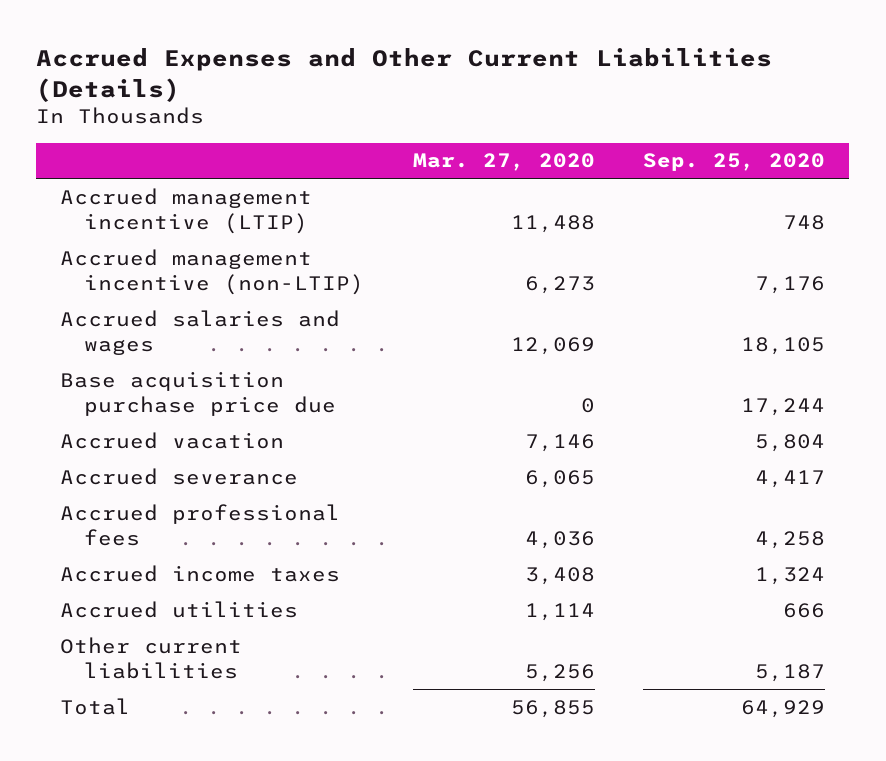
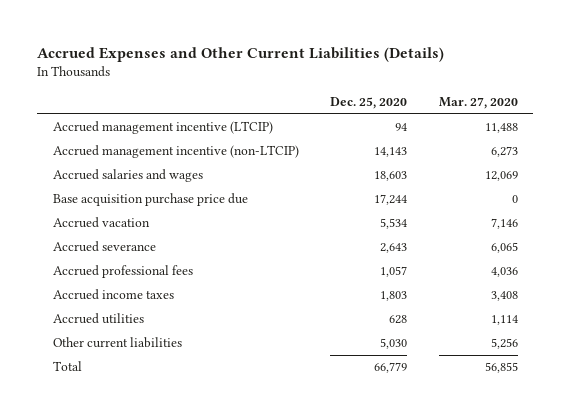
- | Mar. 27, 2020 | Sep. 25, 2020
+ | Dec. 25, 2020 | Mar. 27, 2020
- Accrued management incentive (LTIP) | 11,488 | 748
- Accrued management incentive (non-LTIP) | 6,273 | 7,176
+ Accrued management incentive (LTCIP) | 94 | 11,488
+ Accrued management incentive (non-LTCIP) | 14,143 | 6,273

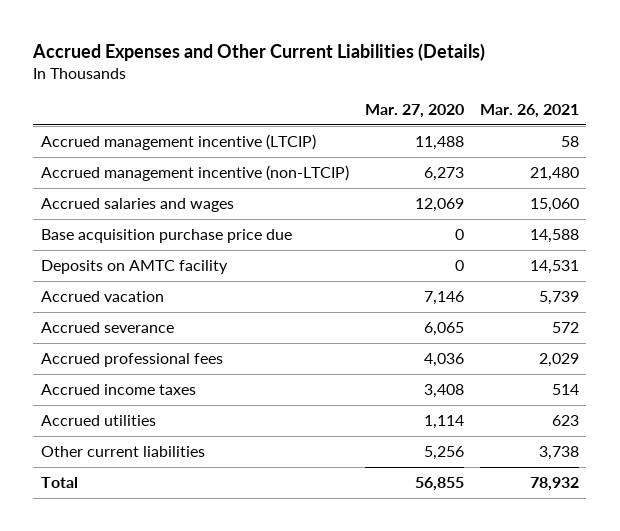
- | Dec. 25, 2020 | Mar. 27, 2020
+ | Mar. 27, 2020 | Mar. 26, 2021
+ Deposits on AMTC facility | 0 | 14,531

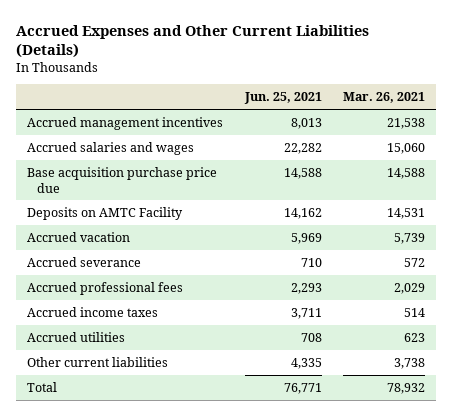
- | Mar. 27, 2020 | Mar. 26, 2021
+ | Jun. 25, 2021 | Mar. 26, 2021
- Accrued management incentive (LTCIP) | 11,488 | 58
- Accrued management incentive (non-LTCIP) | 6,273 | 21,480
+ Accrued management incentives | 8,013 | 21,538
- Deposits on AMTC facility | 0 | 14,531
+ Deposits on AMTC Facility | 14,162 | 14,531

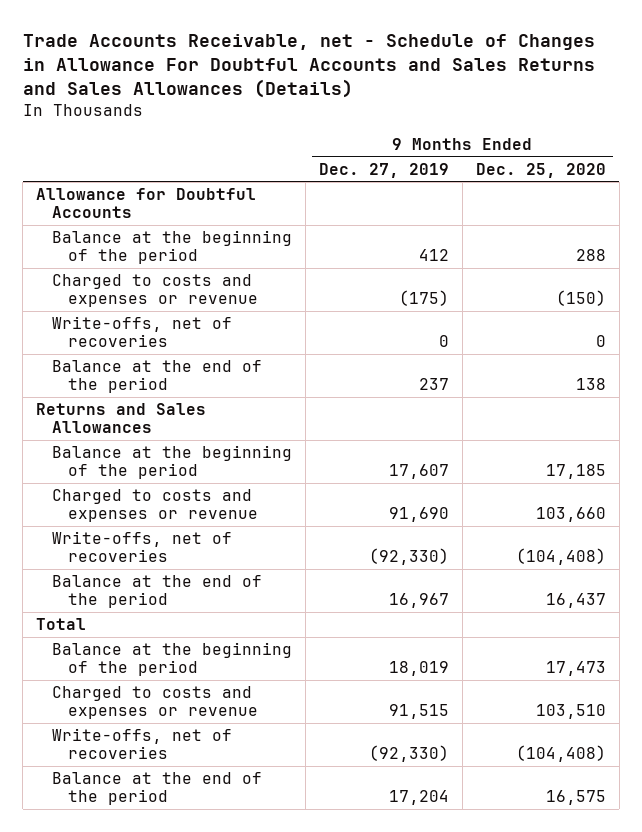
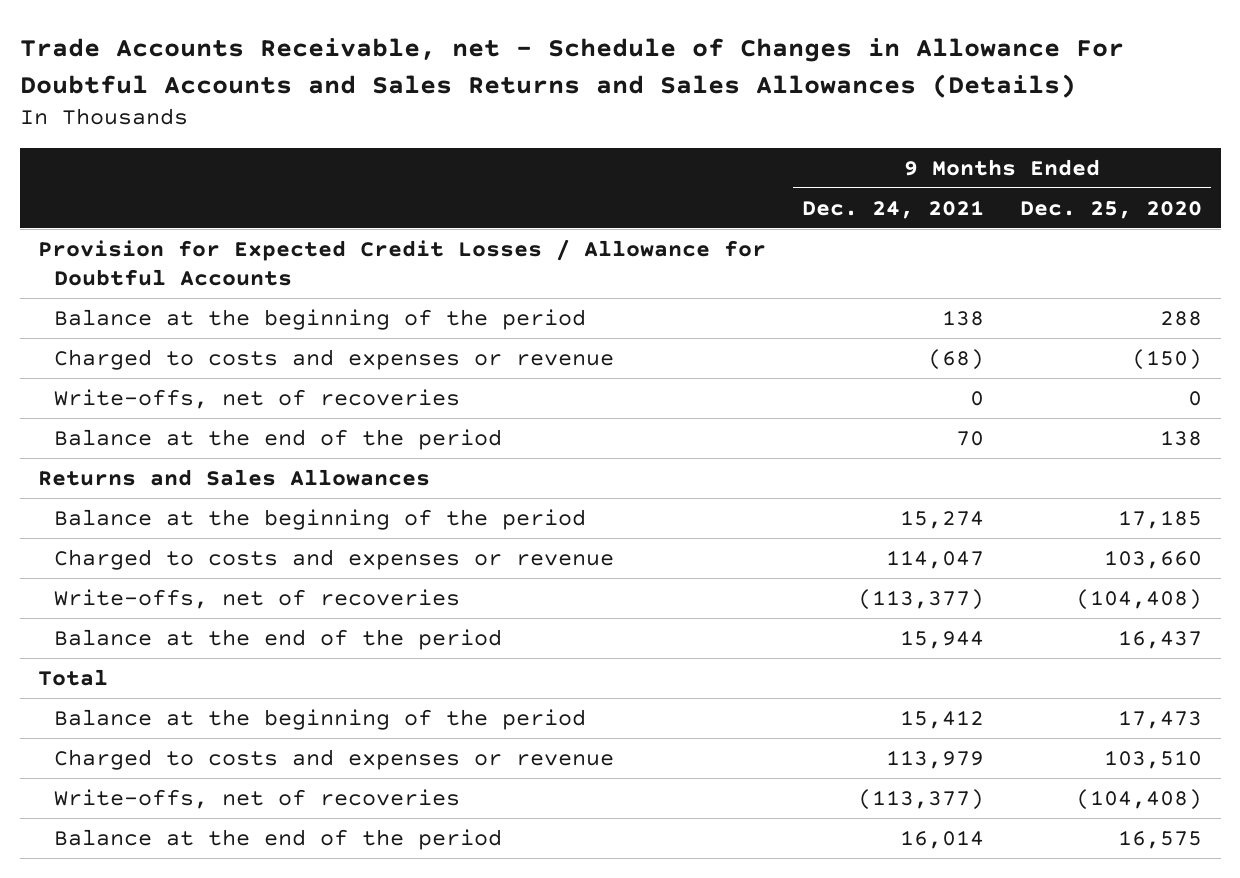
- | 9 Months Ended Dec. 27, 2019 | 9 Months Ended Dec. 25, 2020
+ | 9 Months Ended Dec. 24, 2021 | 9 Months Ended Dec. 25, 2020
- Allowance for Doubtful Accounts
+ Provision for Expected Credit Losses / Allowance for Doubtful Accounts

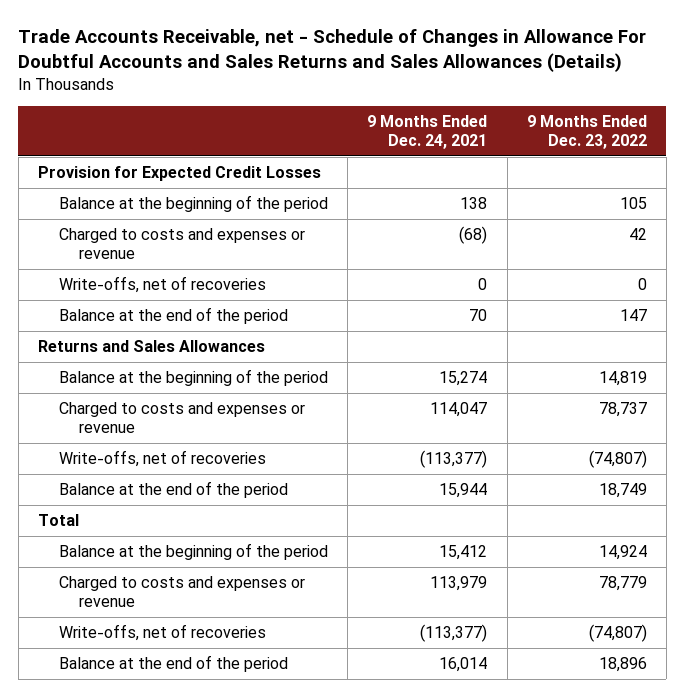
- | 9 Months Ended Dec. 24, 2021 | 9 Months Ended Dec. 25, 2020
+ | 9 Months Ended Dec. 24, 2021 | 9 Months Ended Dec. 23, 2022
- Provision for Expected Credit Losses / Allowance for Doubtful Accounts
+ Provision for Expected Credit Losses

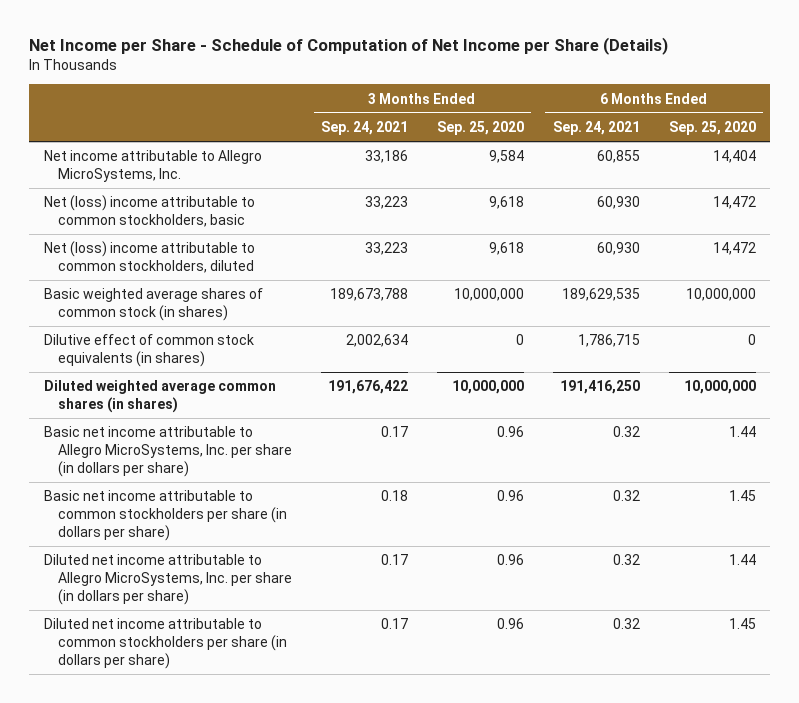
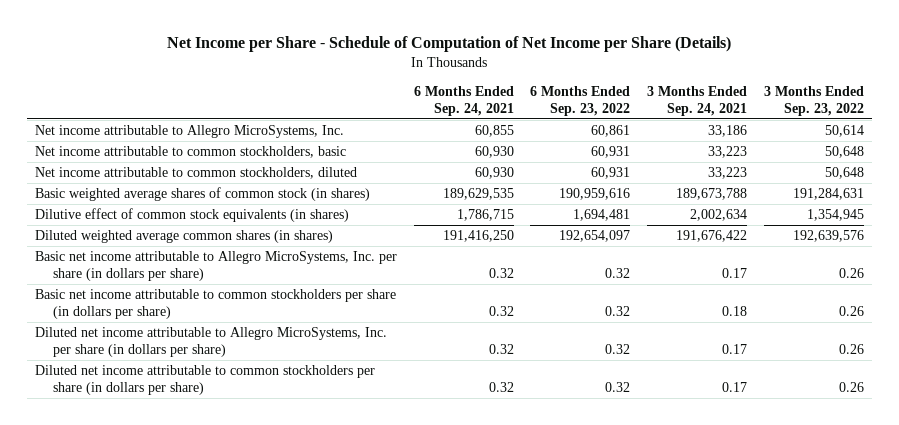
- | 3 Months Ended Sep. 24, 2021 | 3 Months Ended Sep. 25, 2020 | 6 Months Ended Sep. 24, 2021 | 6 Months Ended Sep. 25, 2020
+ | 6 Months Ended Sep. 24, 2021 | 6 Months Ended Sep. 23, 2022 | 3 Months Ended Sep. 24, 2021 | 3 Months Ended Sep. 23, 2022
- Net (loss) income attributable to common stockholders, basic | 33,223 | 9,618 | 60,930 | 14,472
- Net (loss) income attributable to common stockholders, diluted | 33,223 | 9,618 | 60,930 | 14,472
+ Net income attributable to common stockholders, basic | 60,930 | 60,931 | 33,223 | 50,648
+ Net income attributable to common stockholders, diluted | 60,930 | 60,931 | 33,223 | 50,648

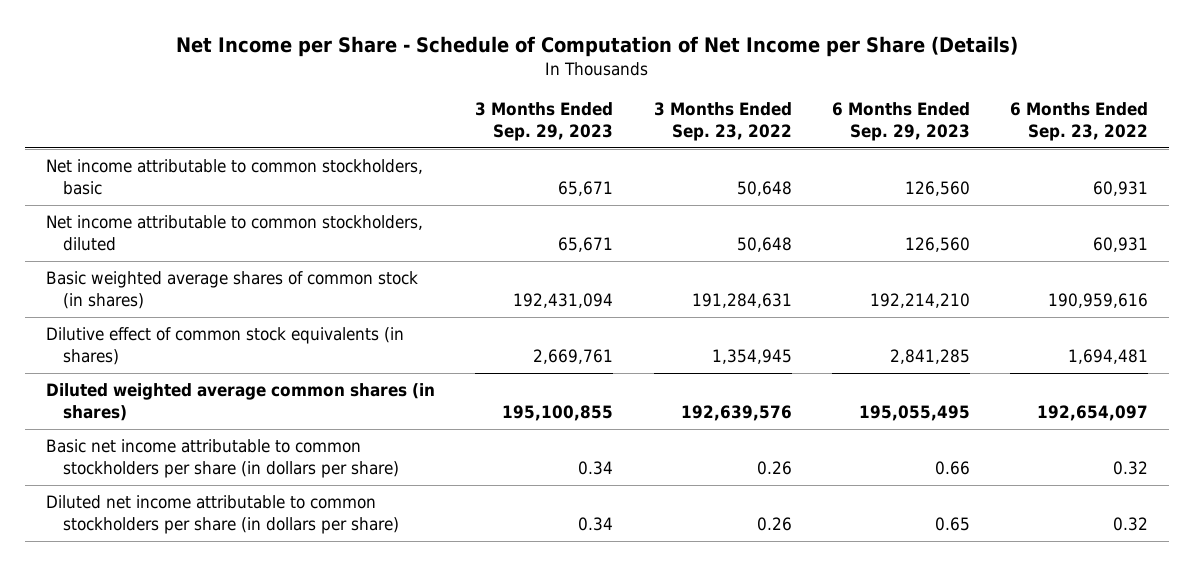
- | 6 Months Ended Sep. 24, 2021 | 6 Months Ended Sep. 23, 2022 | 3 Months Ended Sep. 24, 2021 | 3 Months Ended Sep. 23, 2022
+ | 3 Months Ended Sep. 29, 2023 | 3 Months Ended Sep. 23, 2022 | 6 Months Ended Sep. 29, 2023 | 6 Months Ended Sep. 23, 2022
- Net income attributable to Allegro MicroSystems, Inc. | 60,855 | 60,861 | 33,186 | 50,614
- Basic net income attributable to Allegro MicroSystems, Inc. per share (in dollars per share) | 0.32 | 0.32 | 0.17 | 0.26
- Diluted net income attributable to Allegro MicroSystems, Inc. per share (in dollars per share) | 0.32 | 0.32 | 0.17 | 0.26

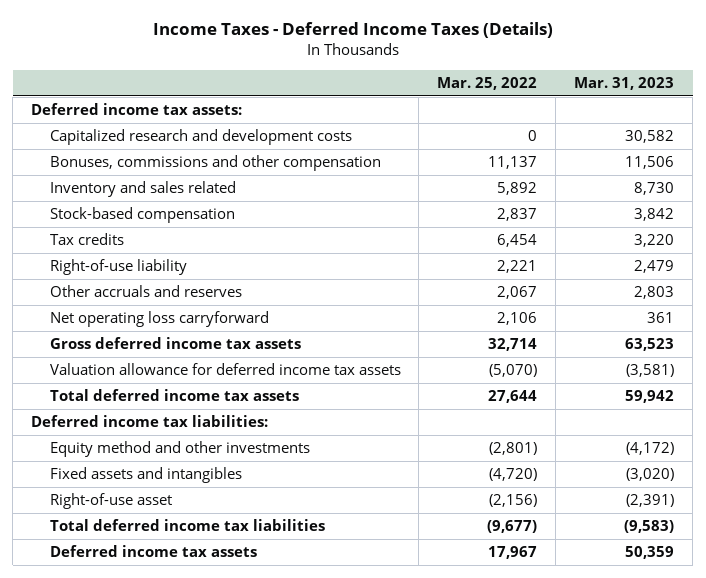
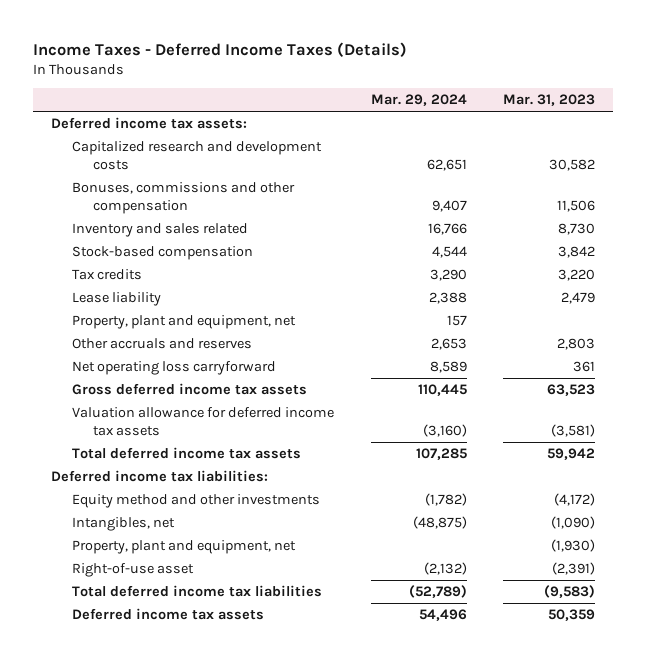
- | Mar. 25, 2022 | Mar. 31, 2023
+ | Mar. 29, 2024 | Mar. 31, 2023
- Right-of-use liability | 2,221 | 2,479
+ Lease liability | 2,388 | 2,479
+ Property, plant and equipment, net | 157 |
- Fixed assets and intangibles | (4,720) | (3,020)
+ Intangibles, net | (48,875) | (1,090)
+ Property, plant and equipment, net | | (1,930)

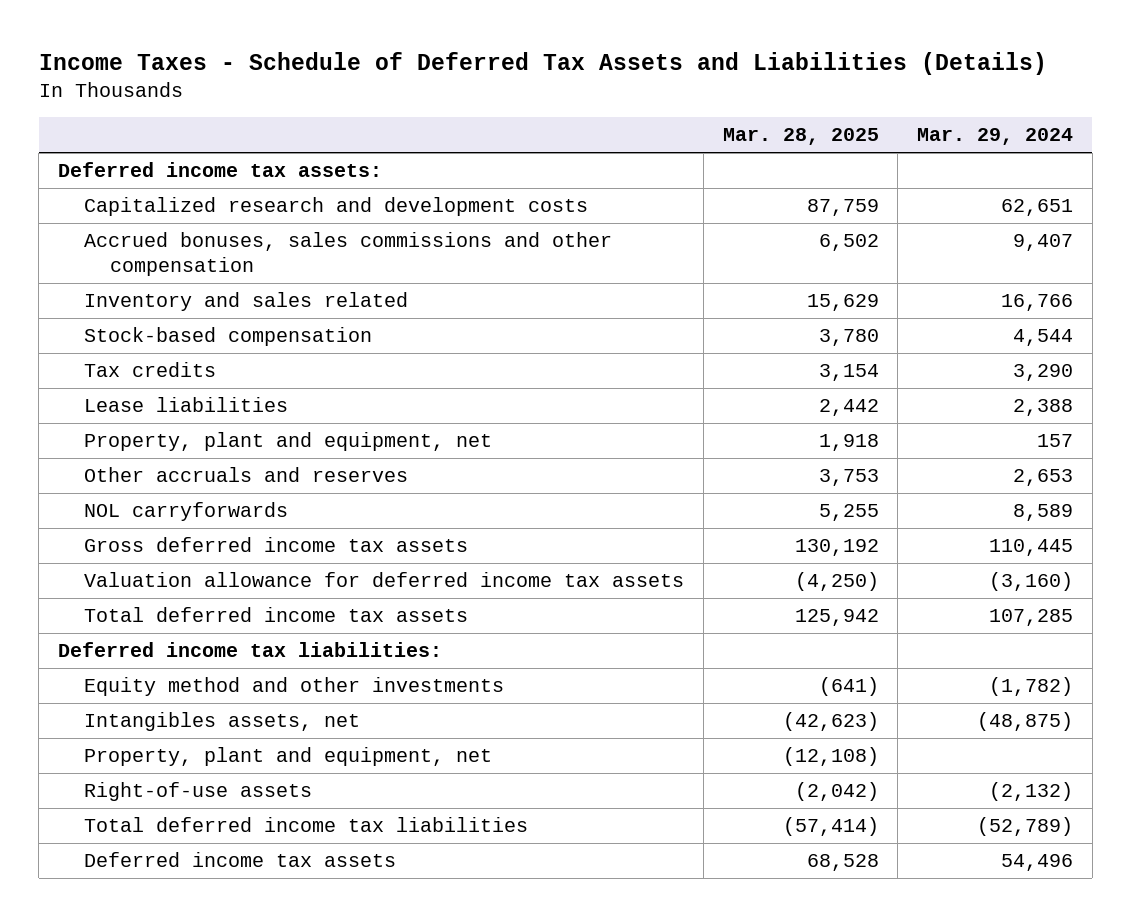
- Income Taxes - Deferred Income Taxes (Details)
+ Income Taxes - Schedule of Deferred Tax Assets and Liabilities (Details)
- | Mar. 29, 2024 | Mar. 31, 2023
+ | Mar. 28, 2025 | Mar. 29, 2024
- Bonuses, commissions and other compensation | 9,407 | 11,506
+ Accrued bonuses, sales commissions and other compensation | 6,502 | 9,407
- Lease liability | 2,388 | 2,479
+ Lease liabilities | 2,442 | 2,388
- Net operating loss carryforward | 8,589 | 361
+ NOL carryforwards | 5,255 | 8,589
- Intangibles, net | (48,875) | (1,090)
+ Intangibles assets, net | (42,623) | (48,875)
- Right-of-use asset | (2,132) | (2,391)
+ Right-of-use assets | (2,042) | (2,132)

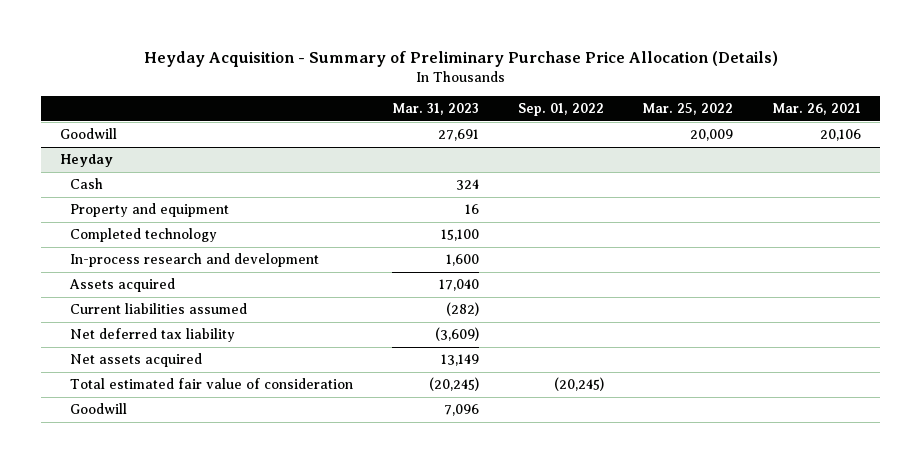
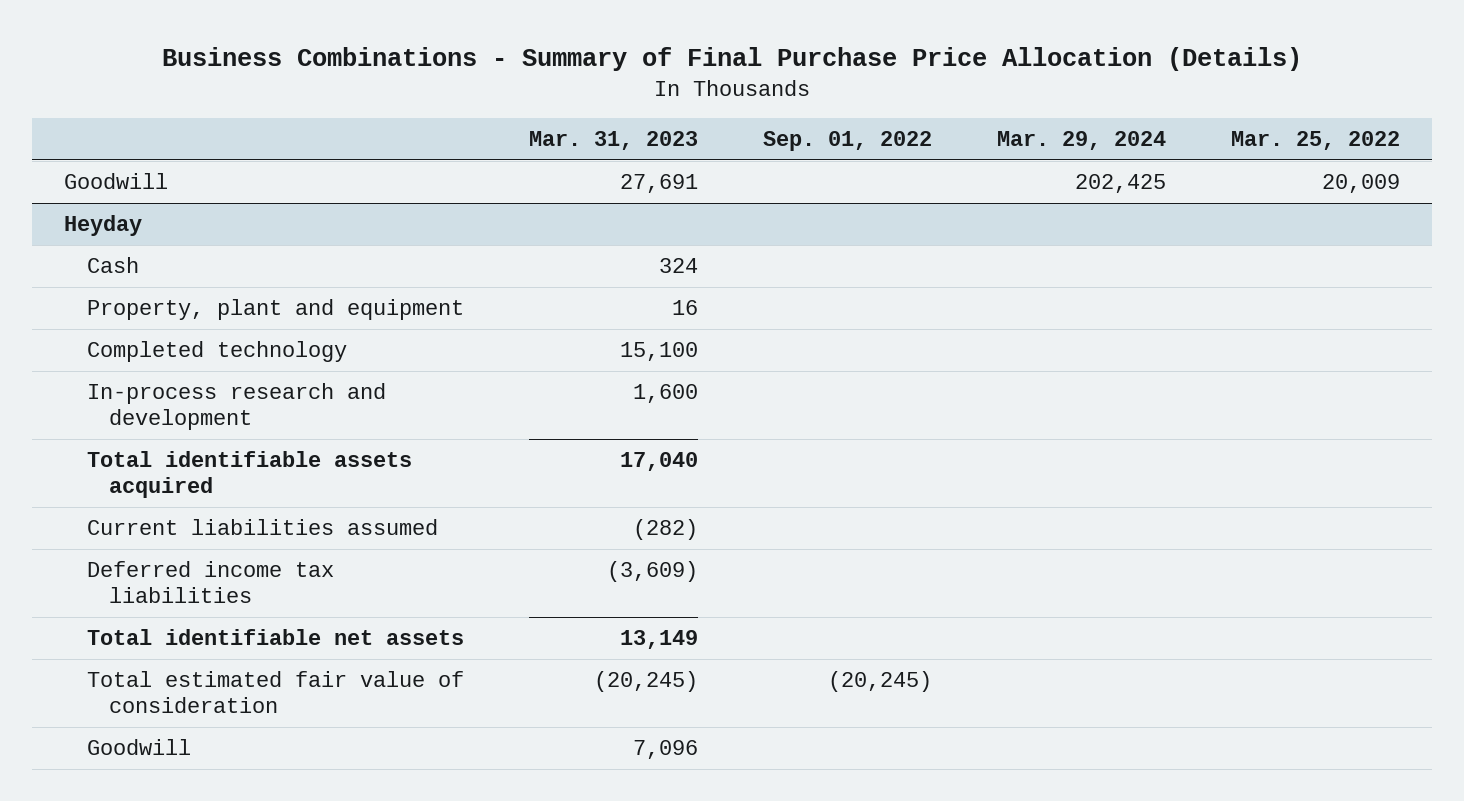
- Heyday Acquisition - Summary of Preliminary Purchase Price Allocation (Details)
+ Business Combinations - Summary of Final Purchase Price Allocation (Details)
- | Mar. 31, 2023 | Sep. 01, 2022 | Mar. 25, 2022 | Mar. 26, 2021
+ | Mar. 31, 2023 | Sep. 01, 2022 | Mar. 29, 2024 | Mar. 25, 2022
@ Heyday
- Property and equipment | 16 | | |
+ Property, plant and equipment | 16 | | |
- Assets acquired | 17,040 | | |
+ Total identifiable assets acquired | 17,040 | | |
- Net deferred tax liability | (3,609) | | |
- Net assets acquired | 13,149 | | |
+ Deferred income tax liabilities | (3,609) | | |
+ Total identifiable net assets | 13,149 | | |

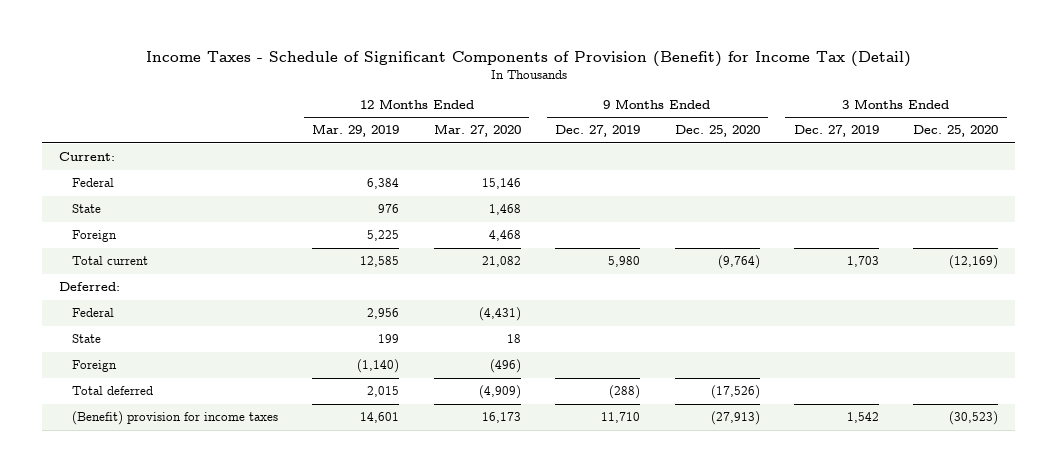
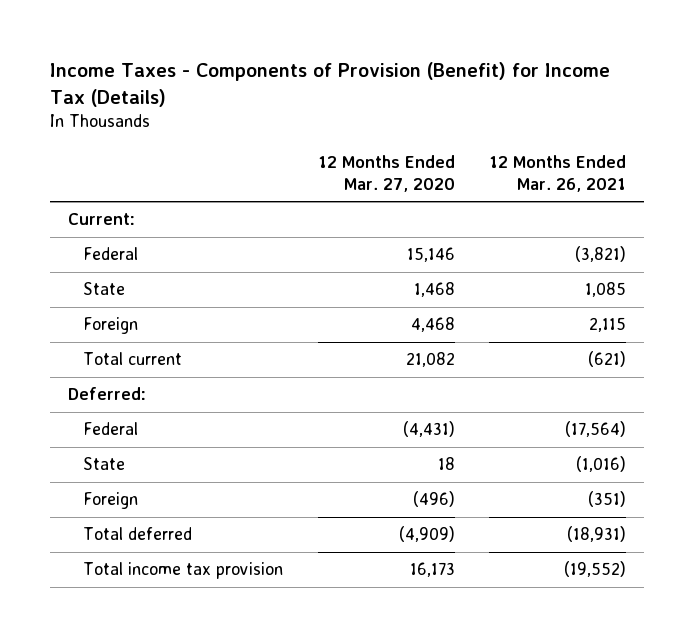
- Income Taxes - Schedule of Significant Components of Provision (Benefit) for Income Tax (Detail)
+ Income Taxes - Components of Provision (Benefit) for Income Tax (Details)
- | 12 Months Ended Mar. 29, 2019 | 12 Months Ended Mar. 27, 2020 | 9 Months Ended Dec. 27, 2019 | 9 Months Ended Dec. 25, 2020 | 3 Months Ended Dec. 27, 2019 | 3 Months Ended Dec. 25, 2020
+ | 12 Months Ended Mar. 27, 2020 | 12 Months Ended Mar. 26, 2021
- (Benefit) provision for income taxes | 14,601 | 16,173 | 11,710 | (27,913) | 1,542 | (30,523)
+ Total income tax provision | 16,173 | (19,552)

